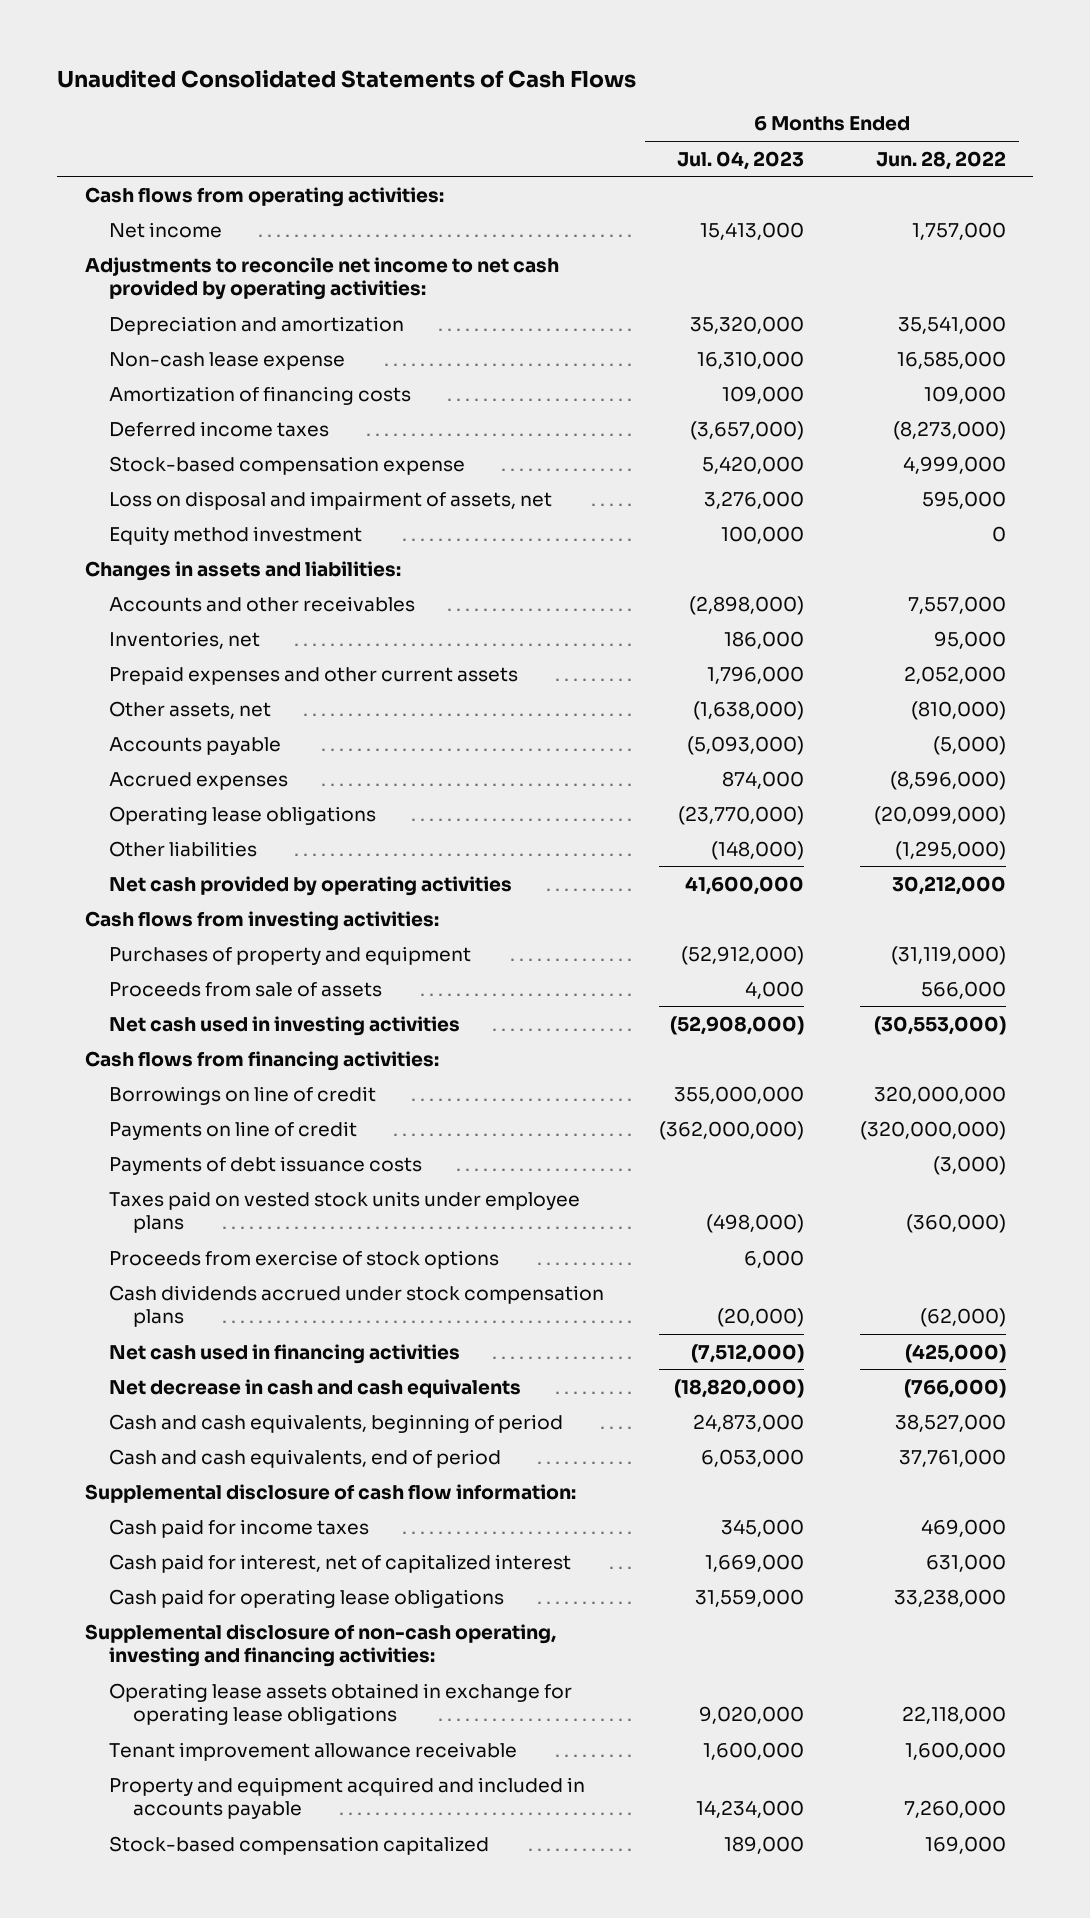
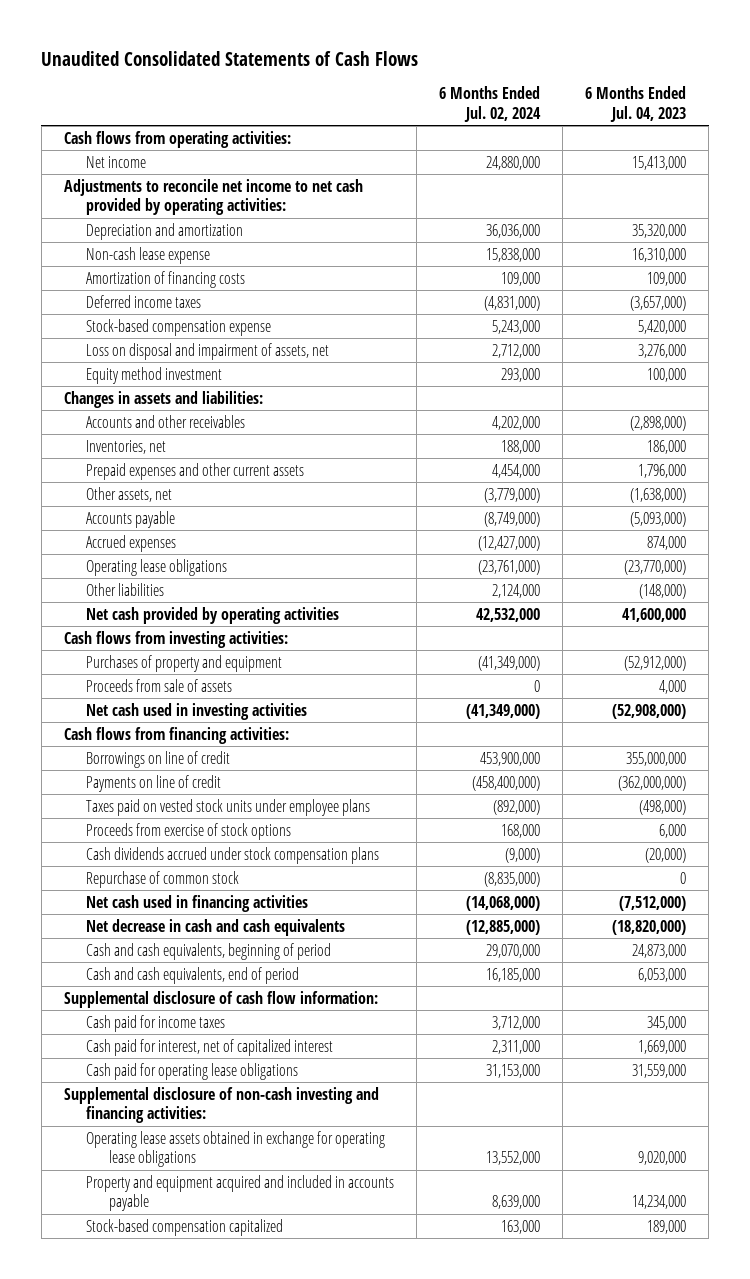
- | 6 Months Ended Jul. 04, 2023 | 6 Months Ended Jun. 28, 2022
+ | 6 Months Ended Jul. 02, 2024 | 6 Months Ended Jul. 04, 2023
- Payments of debt issuance costs | | (3,000)
+ Repurchase of common stock | (8,835,000) | 0
- Supplemental disclosure of non-cash operating, investing and financing activities:
+ Supplemental disclosure of non-cash investing and financing activities:
- Tenant improvement allowance receivable | 1,600,000 | 1,600,000

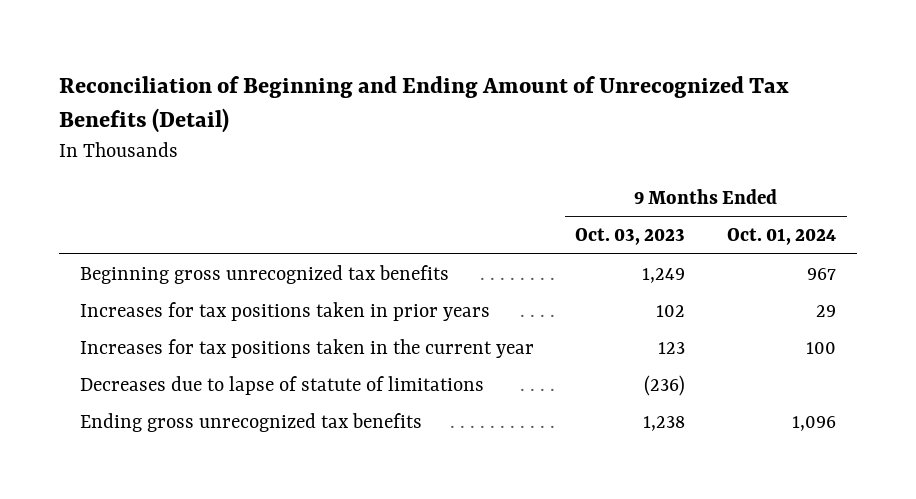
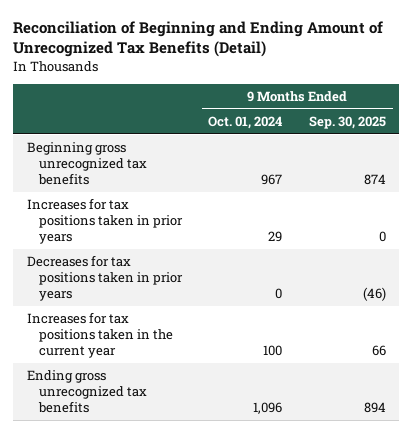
- | 9 Months Ended Oct. 03, 2023 | 9 Months Ended Oct. 01, 2024
+ | 9 Months Ended Oct. 01, 2024 | 9 Months Ended Sep. 30, 2025
+ Decreases for tax positions taken in prior years | 0 | (46)
- Decreases due to lapse of statute of limitations | (236) |

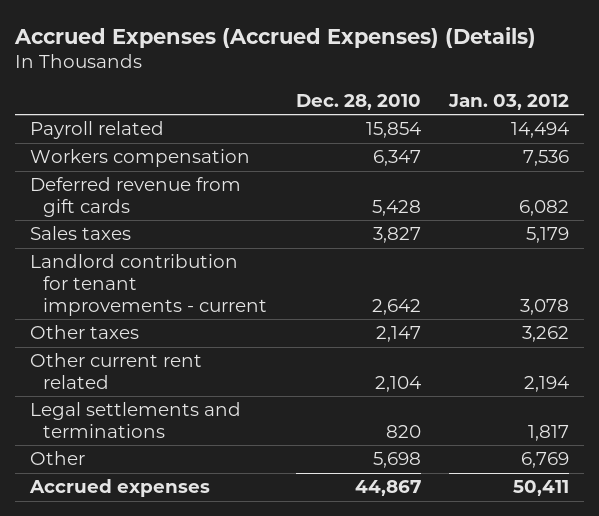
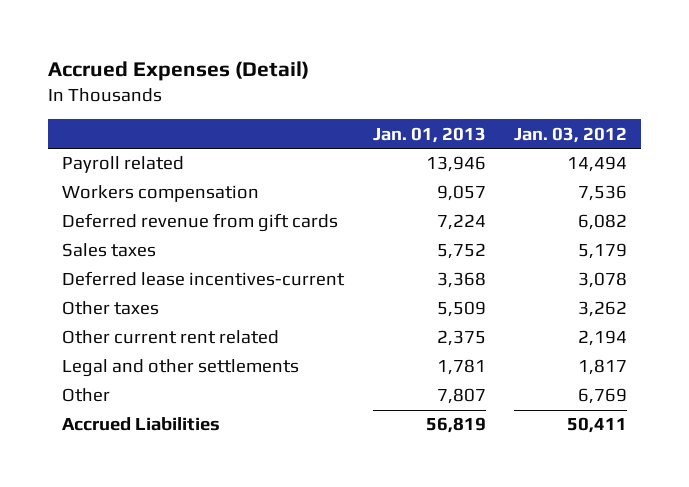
- Accrued Expenses (Accrued Expenses) (Details)
+ Accrued Expenses (Detail)
- | Dec. 28, 2010 | Jan. 03, 2012
+ | Jan. 01, 2013 | Jan. 03, 2012
- Landlord contribution for tenant improvements - current | 2,642 | 3,078
+ Deferred lease incentives-current | 3,368 | 3,078
- Legal settlements and terminations | 820 | 1,817
+ Legal and other settlements | 1,781 | 1,817
- Accrued expenses | 44,867 | 50,411
+ Accrued Liabilities | 56,819 | 50,411

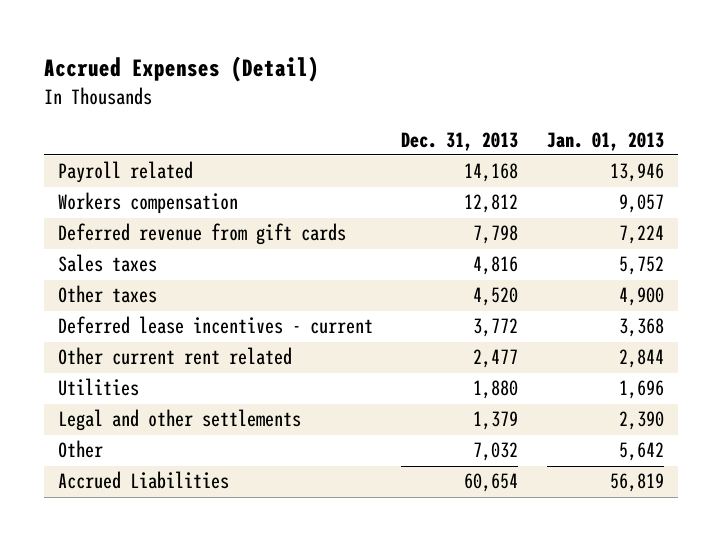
- | Jan. 01, 2013 | Jan. 03, 2012
+ | Dec. 31, 2013 | Jan. 01, 2013
- Deferred lease incentives-current | 3,368 | 3,078
- Other taxes | 5,509 | 3,262
- Other current rent related | 2,375 | 2,194
- Legal and other settlements | 1,781 | 1,817
- Other | 7,807 | 6,769
+ Other taxes | 4,520 | 4,900
+ Deferred lease incentives - current | 3,772 | 3,368
+ Other current rent related | 2,477 | 2,844
+ Utilities | 1,880 | 1,696
+ Legal and other settlements | 1,379 | 2,390
+ Other | 7,032 | 5,642

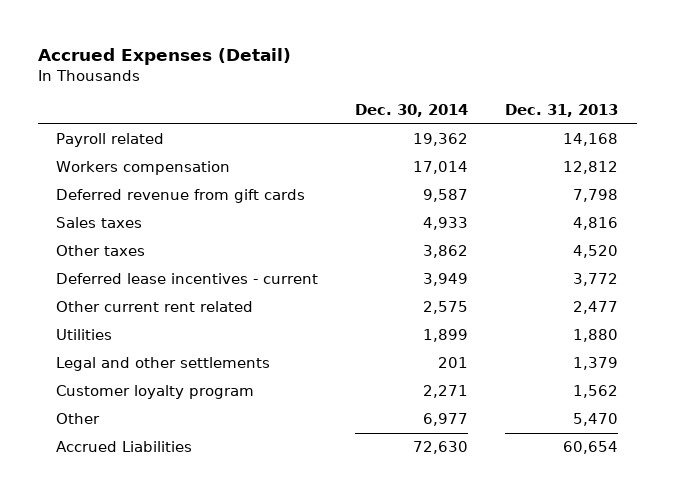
- | Dec. 31, 2013 | Jan. 01, 2013
+ | Dec. 30, 2014 | Dec. 31, 2013
- Other | 7,032 | 5,642
+ Customer loyalty program | 2,271 | 1,562
+ Other | 6,977 | 5,470

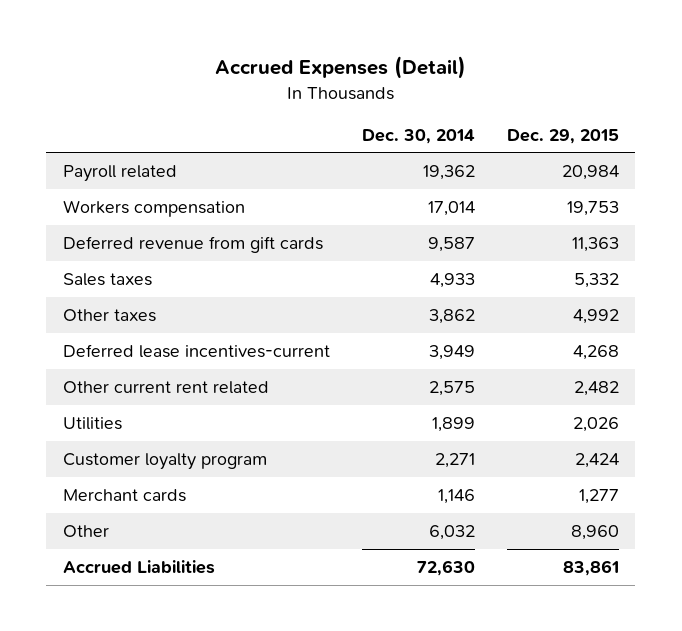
- | Dec. 30, 2014 | Dec. 31, 2013
+ | Dec. 30, 2014 | Dec. 29, 2015
- Deferred lease incentives - current | 3,949 | 3,772
+ Deferred lease incentives-current | 3,949 | 4,268
- Legal and other settlements | 201 | 1,379
- Other | 6,977 | 5,470
+ Merchant cards | 1,146 | 1,277
+ Other | 6,032 | 8,960

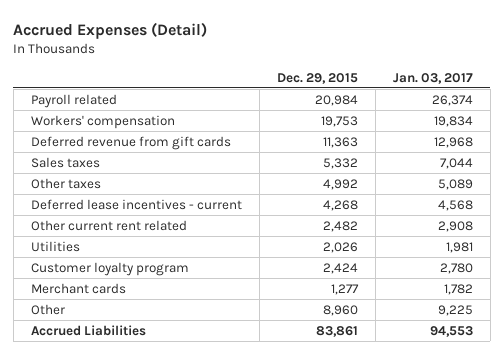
- | Dec. 30, 2014 | Dec. 29, 2015
+ | Dec. 29, 2015 | Jan. 03, 2017
- Workers compensation | 17,014 | 19,753
+ Workers' compensation | 19,753 | 19,834
- Deferred lease incentives-current | 3,949 | 4,268
+ Deferred lease incentives - current | 4,268 | 4,568

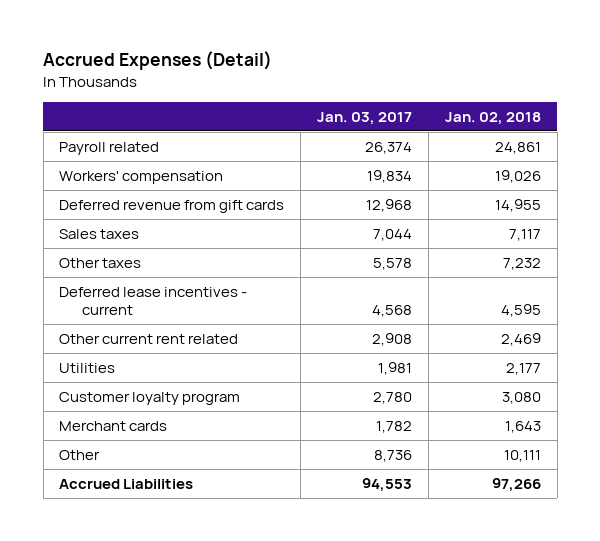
- | Dec. 29, 2015 | Jan. 03, 2017
+ | Jan. 03, 2017 | Jan. 02, 2018
- Other taxes | 4,992 | 5,089
+ Other taxes | 5,578 | 7,232
- Other | 8,960 | 9,225
+ Other | 8,736 | 10,111

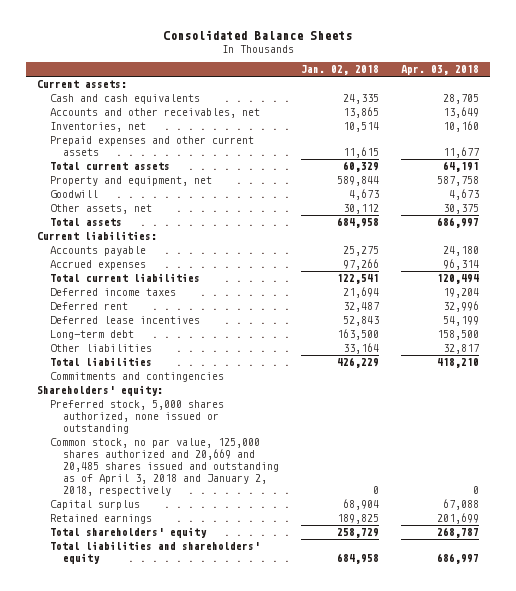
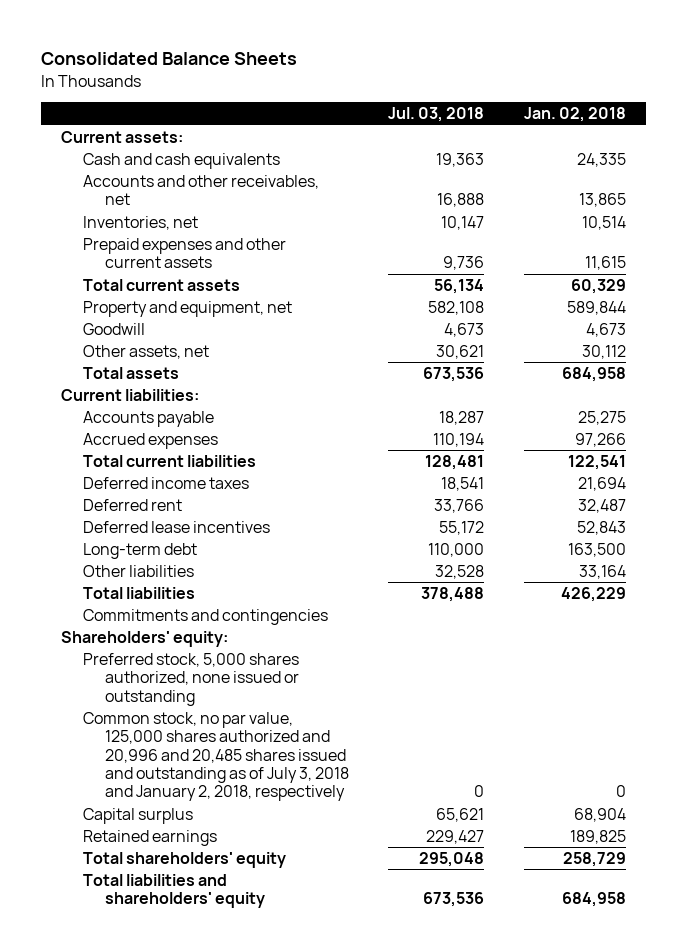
- | Jan. 02, 2018 | Apr. 03, 2018
+ | Jul. 03, 2018 | Jan. 02, 2018
- Common stock, no par value, 125,000 shares authorized and 20,669 and 20,485 shares issued and outstanding as of April 3, 2018 and January 2, 2018, respectively | 0 | 0
+ Common stock, no par value, 125,000 shares authorized and 20,996 and 20,485 shares issued and outstanding as of July 3, 2018 and January 2, 2018, respectively | 0 | 0

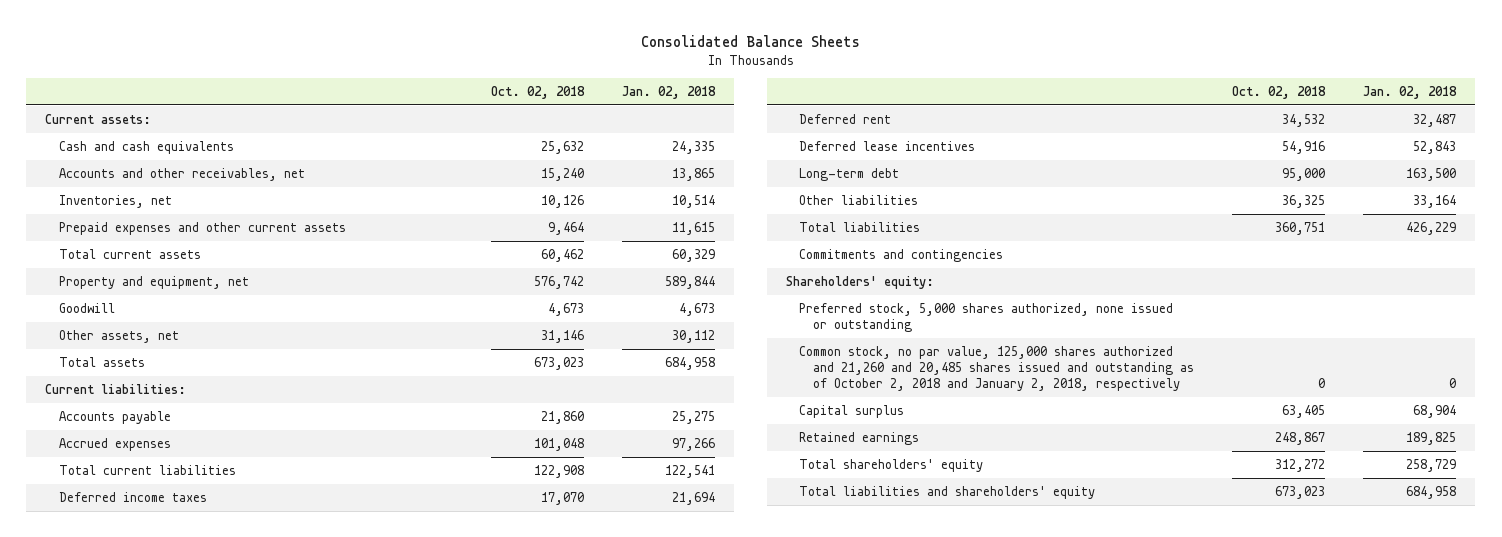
- | Jul. 03, 2018 | Jan. 02, 2018
+ | Oct. 02, 2018 | Jan. 02, 2018
- Common stock, no par value, 125,000 shares authorized and 20,996 and 20,485 shares issued and outstanding as of July 3, 2018 and January 2, 2018, respectively | 0 | 0
+ Common stock, no par value, 125,000 shares authorized and 21,260 and 20,485 shares issued and outstanding as of October 2, 2018 and January 2, 2018, respectively | 0 | 0

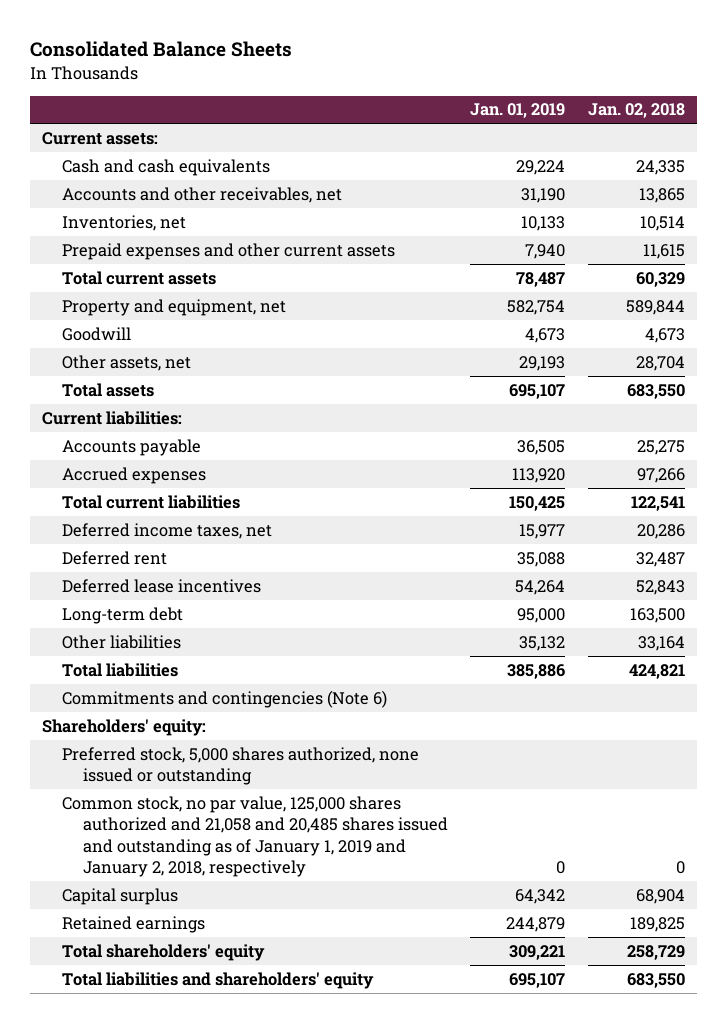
- | Oct. 02, 2018 | Jan. 02, 2018
+ | Jan. 01, 2019 | Jan. 02, 2018
- Other assets, net | 31,146 | 30,112
- Total assets | 673,023 | 684,958
+ Other assets, net | 29,193 | 28,704
+ Total assets | 695,107 | 683,550
- Deferred income taxes | 17,070 | 21,694
+ Deferred income taxes, net | 15,977 | 20,286
- Total liabilities | 360,751 | 426,229
- Commitments and contingencies
+ Total liabilities | 385,886 | 424,821
+ Commitments and contingencies (Note 6)
- Common stock, no par value, 125,000 shares authorized and 21,260 and 20,485 shares issued and outstanding as of October 2, 2018 and January 2, 2018, respectively | 0 | 0
+ Common stock, no par value, 125,000 shares authorized and 21,058 and 20,485 shares issued and outstanding as of January 1, 2019 and January 2, 2018, respectively | 0 | 0
- Total liabilities and shareholders' equity | 673,023 | 684,958
+ Total liabilities and shareholders' equity | 695,107 | 683,550

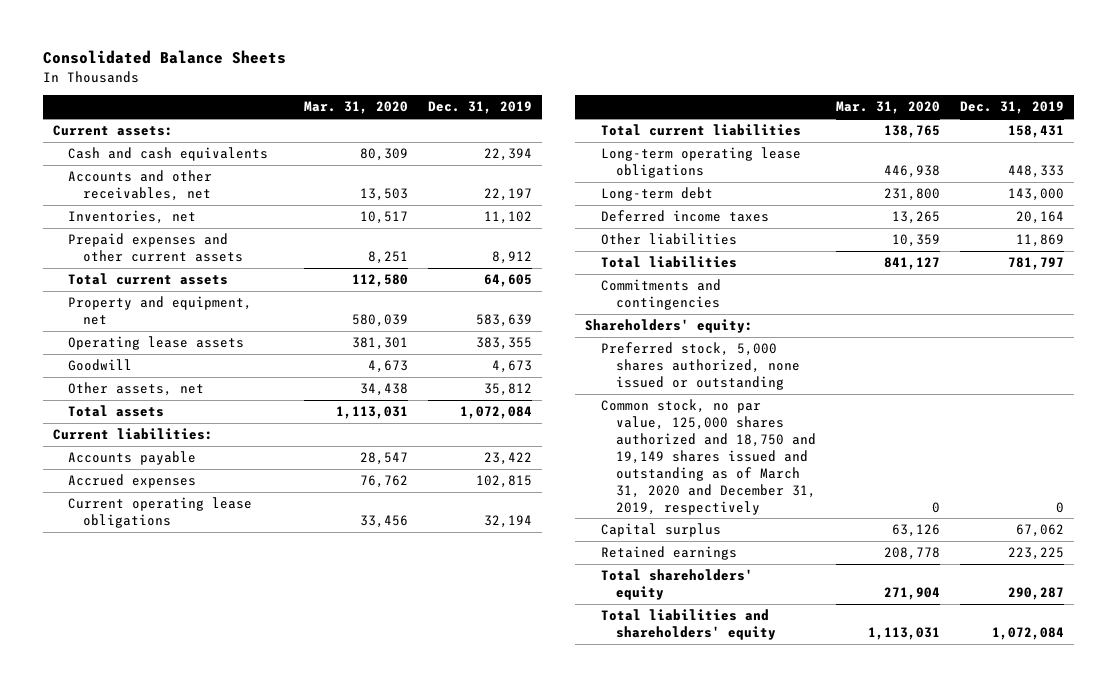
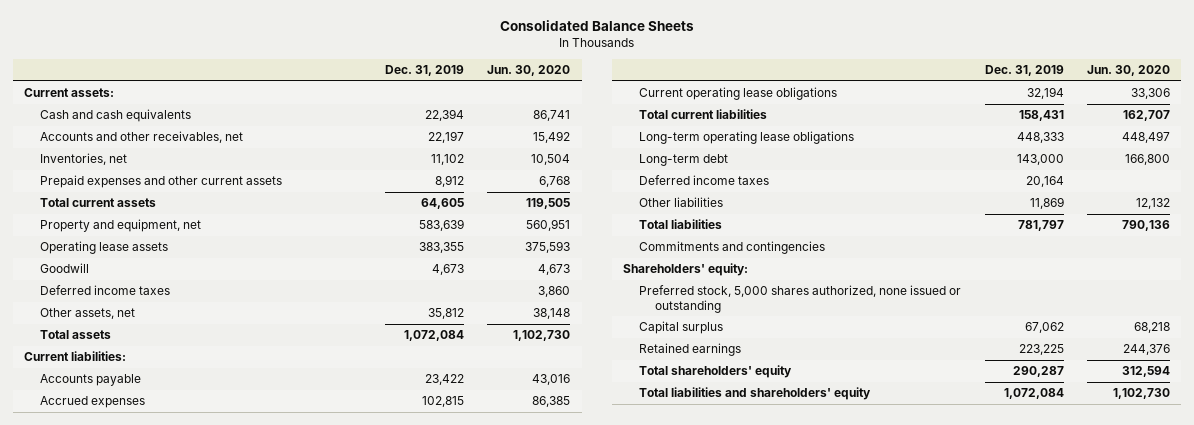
- | Mar. 31, 2020 | Dec. 31, 2019
+ | Dec. 31, 2019 | Jun. 30, 2020
+ Deferred income taxes | | 3,860
- Common stock, no par value, 125,000 shares authorized and 18,750 and 19,149 shares issued and outstanding as of March 31, 2020 and December 31, 2019, respectively | 0 | 0

